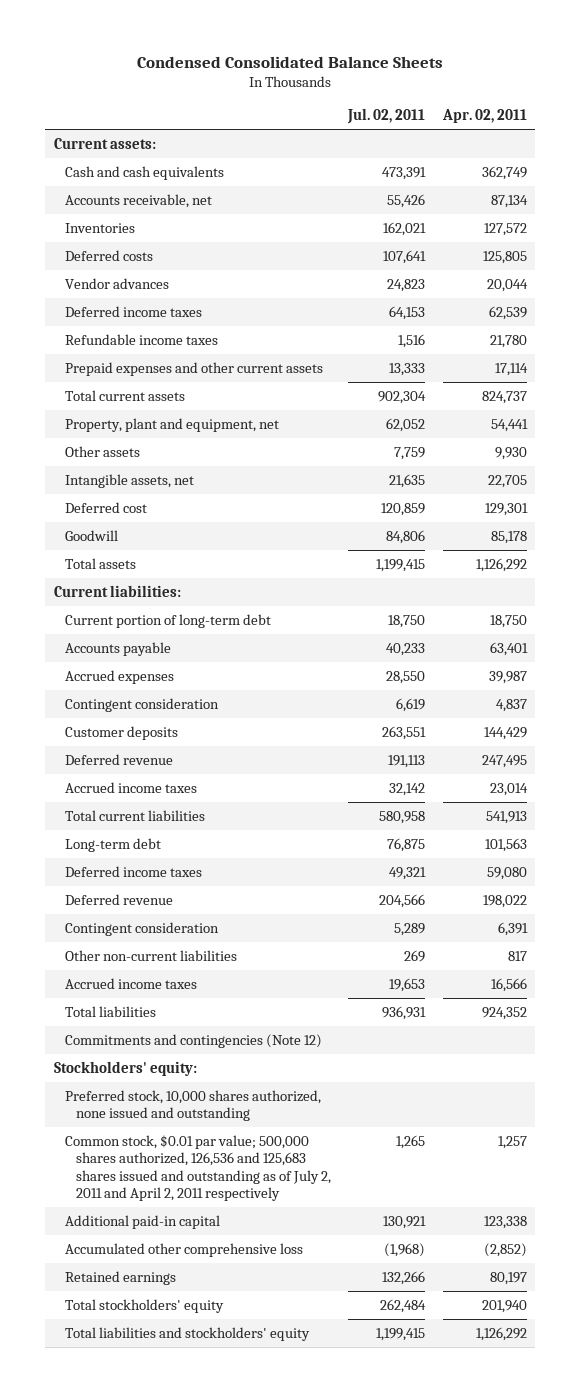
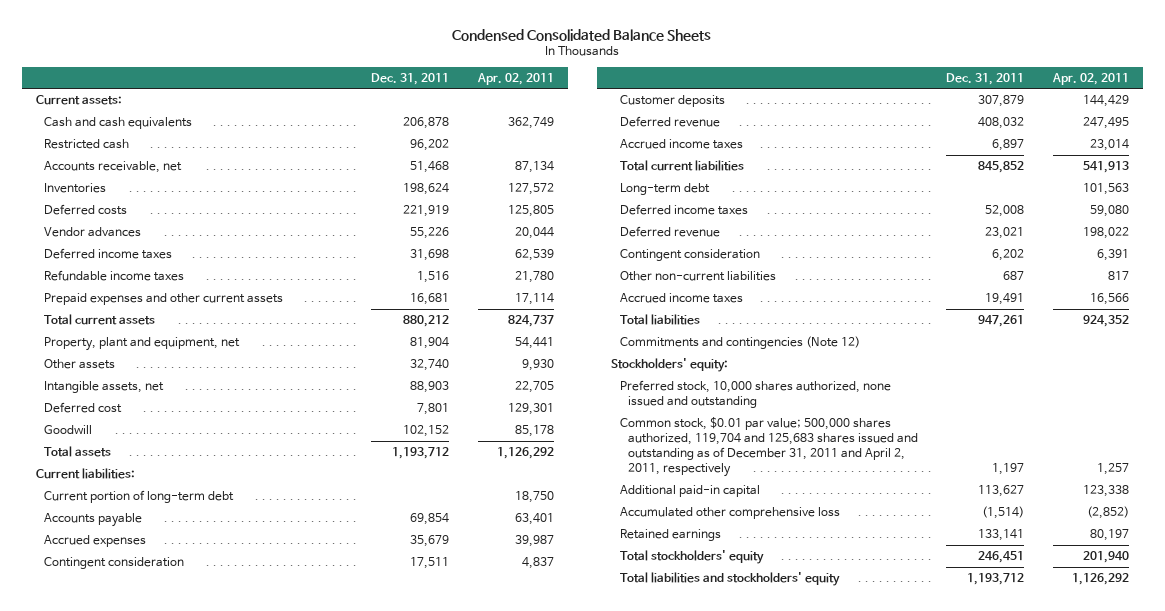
- | Jul. 02, 2011 | Apr. 02, 2011
+ | Dec. 31, 2011 | Apr. 02, 2011
+ Restricted cash | 96,202 |
- Common stock, $0.01 par value; 500,000 shares authorized, 126,536 and 125,683 shares issued and outstanding as of July 2, 2011 and April 2, 2011 respectively | 1,265 | 1,257
+ Common stock, $0.01 par value; 500,000 shares authorized, 119,704 and 125,683 shares issued and outstanding as of December 31, 2011 and April 2, 2011, respectively | 1,197 | 1,257

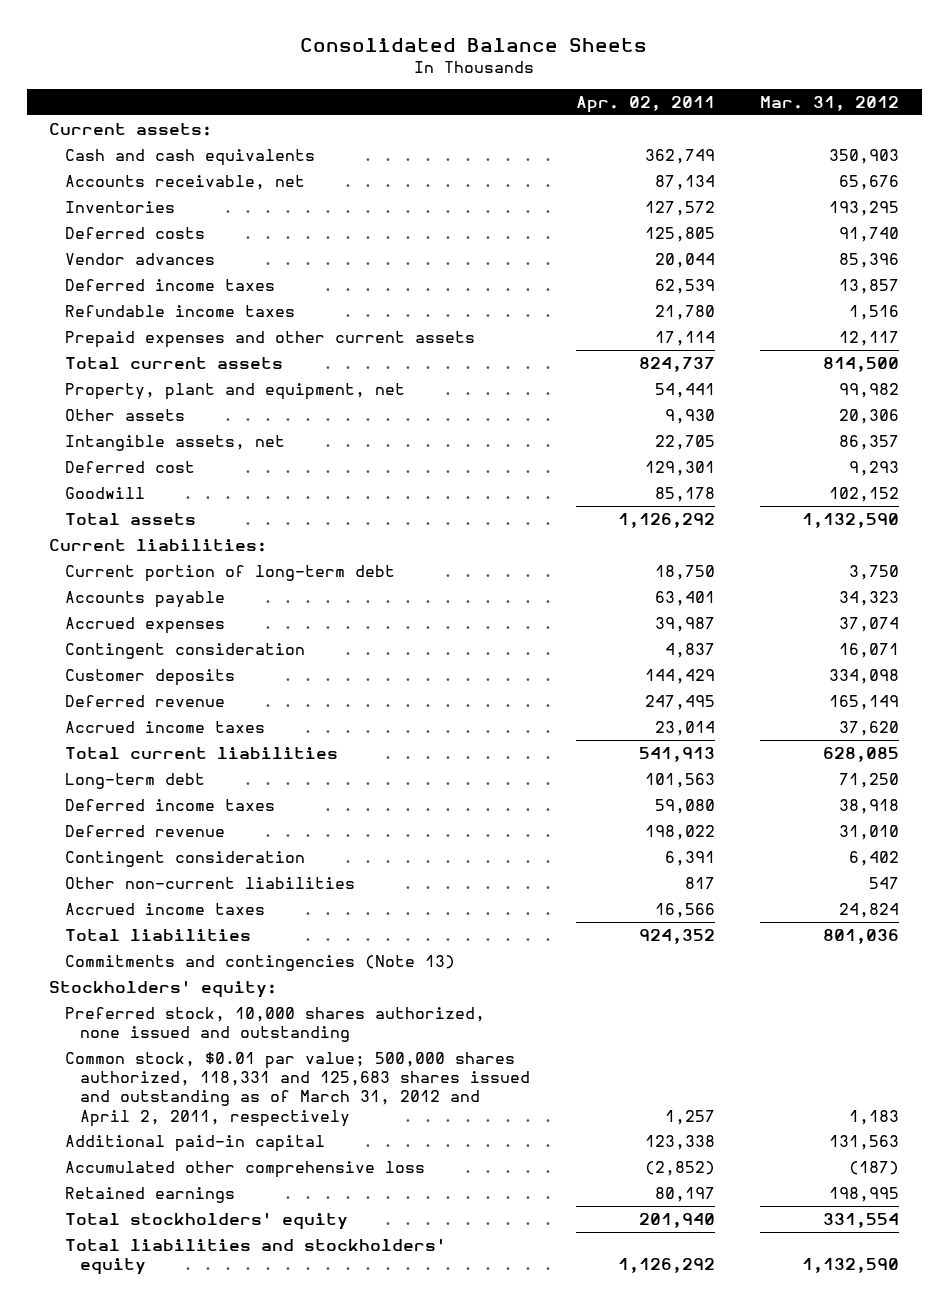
- Condensed Consolidated Balance Sheets
+ Consolidated Balance Sheets
- | Dec. 31, 2011 | Apr. 02, 2011
+ | Apr. 02, 2011 | Mar. 31, 2012
- Restricted cash | 96,202 |
- Commitments and contingencies (Note 12)
+ Commitments and contingencies (Note 13)
- Common stock, $0.01 par value; 500,000 shares authorized, 119,704 and 125,683 shares issued and outstanding as of December 31, 2011 and April 2, 2011, respectively | 1,197 | 1,257
+ Common stock, $0.01 par value; 500,000 shares authorized, 118,331 and 125,683 shares issued and outstanding as of March 31, 2012 and April 2, 2011, respectively | 1,257 | 1,183

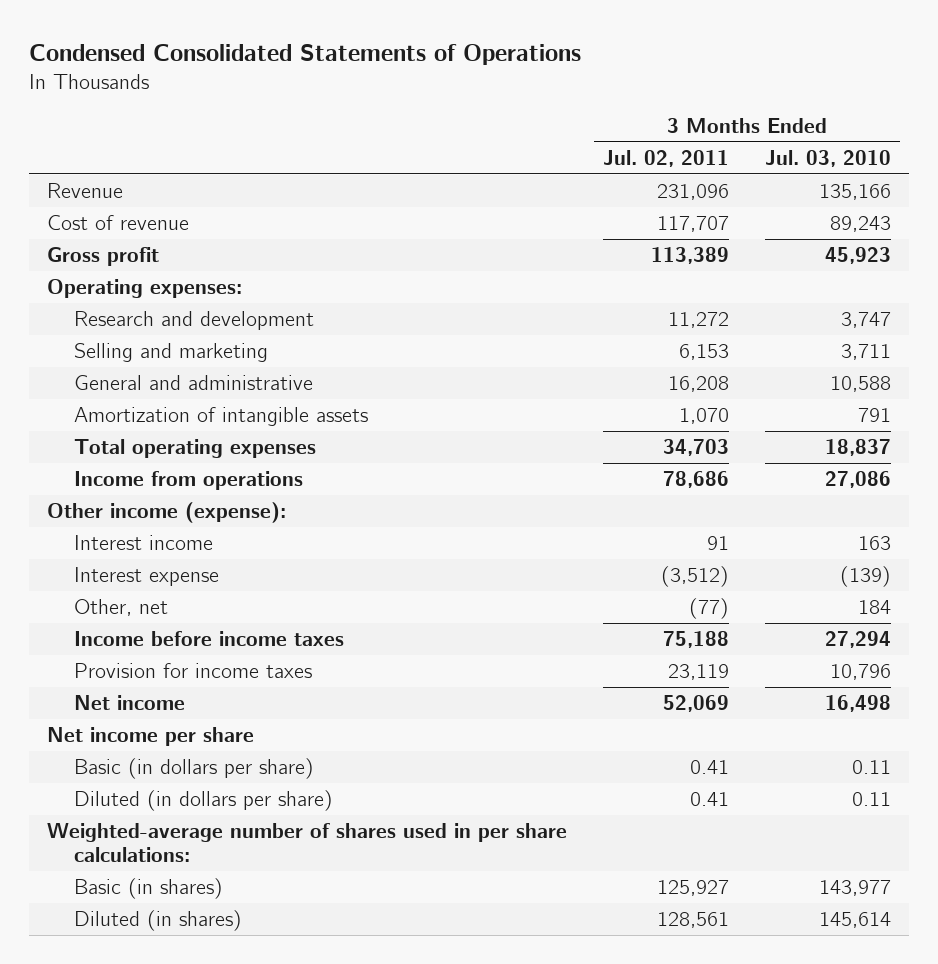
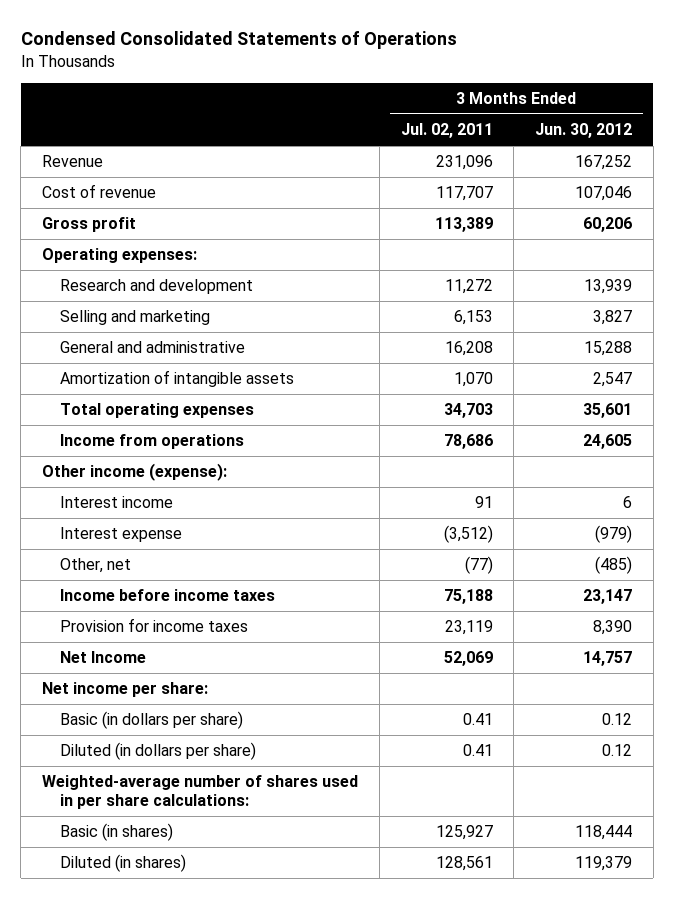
- | 3 Months Ended Jul. 02, 2011 | 3 Months Ended Jul. 03, 2010
+ | 3 Months Ended Jul. 02, 2011 | 3 Months Ended Jun. 30, 2012
- Net income | 52,069 | 16,498
- Net income per share
+ Net Income | 52,069 | 14,757
+ Net income per share:

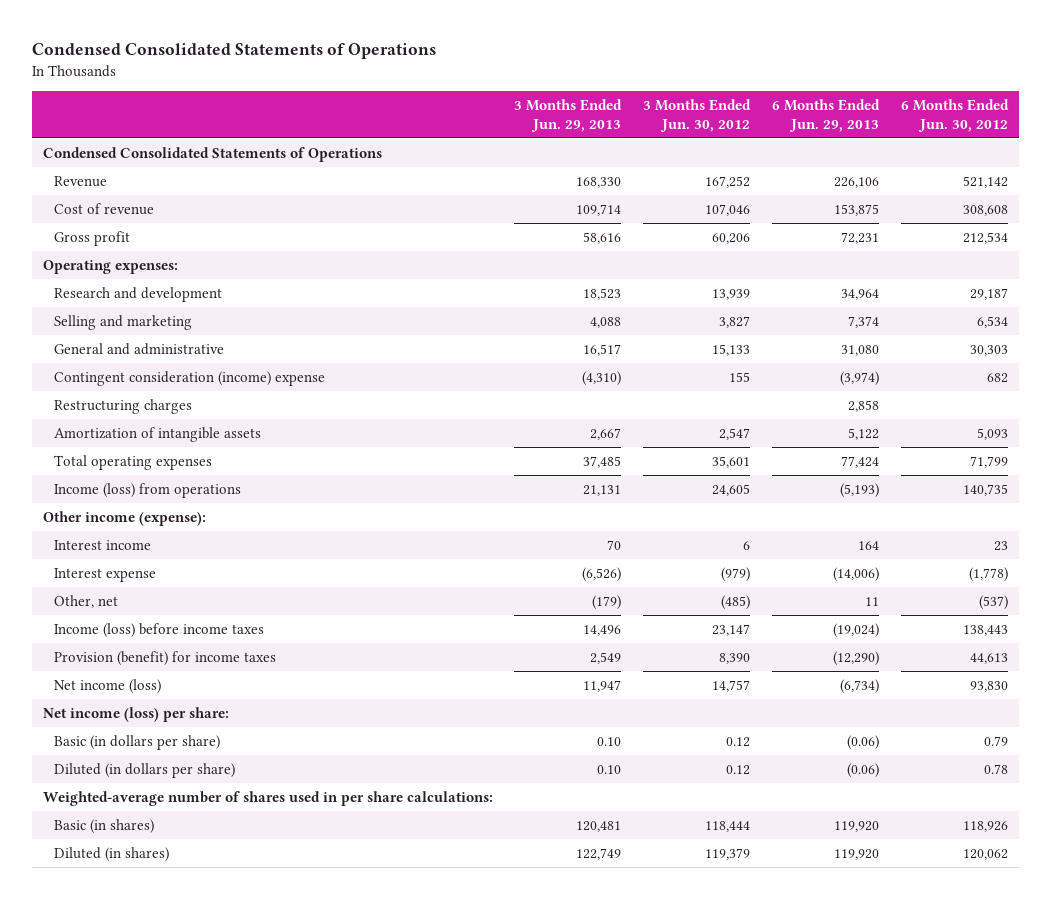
- | 3 Months Ended Jul. 02, 2011 | 3 Months Ended Jun. 30, 2012
+ | 3 Months Ended Jun. 29, 2013 | 3 Months Ended Jun. 30, 2012 | 6 Months Ended Jun. 29, 2013 | 6 Months Ended Jun. 30, 2012
+ Condensed Consolidated Statements of Operations
- General and administrative | 16,208 | 15,288
+ General and administrative | 16,517 | 15,133 | 31,080 | 30,303
+ Contingent consideration (income) expense | (4,310) | 155 | (3,974) | 682
+ Restructuring charges | | | 2,858 |
- Income from operations | 78,686 | 24,605
+ Income (loss) from operations | 21,131 | 24,605 | (5,193) | 140,735
- Income before income taxes | 75,188 | 23,147
- Provision for income taxes | 23,119 | 8,390
- Net Income | 52,069 | 14,757
- Net income per share:
+ Income (loss) before income taxes | 14,496 | 23,147 | (19,024) | 138,443
+ Provision (benefit) for income taxes | 2,549 | 8,390 | (12,290) | 44,613
+ Net income (loss) | 11,947 | 14,757 | (6,734) | 93,830
+ Net income (loss) per share:

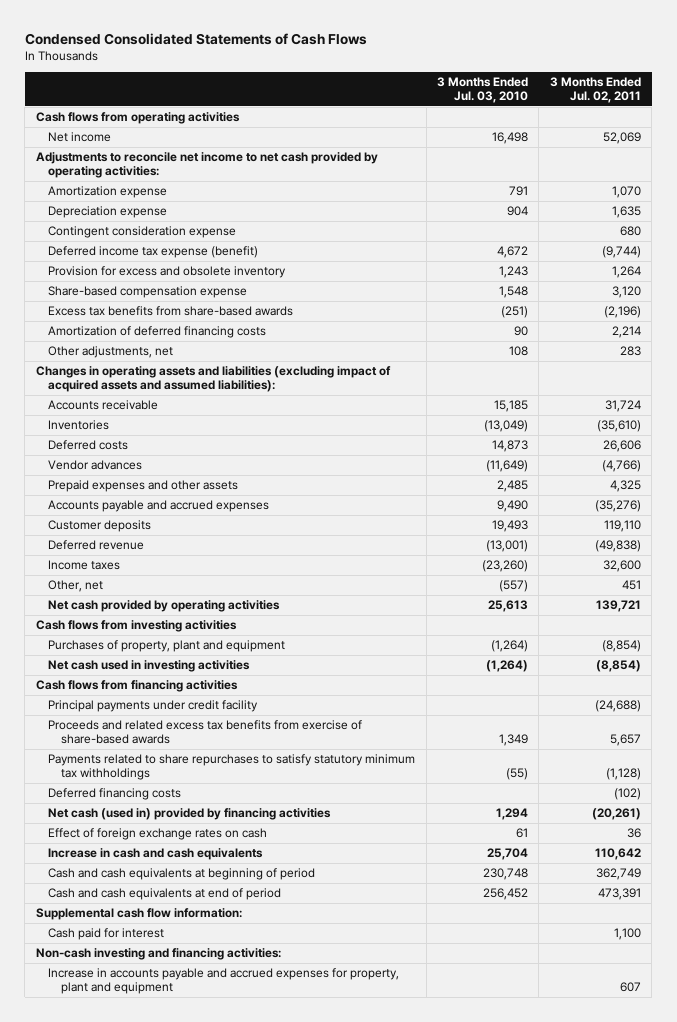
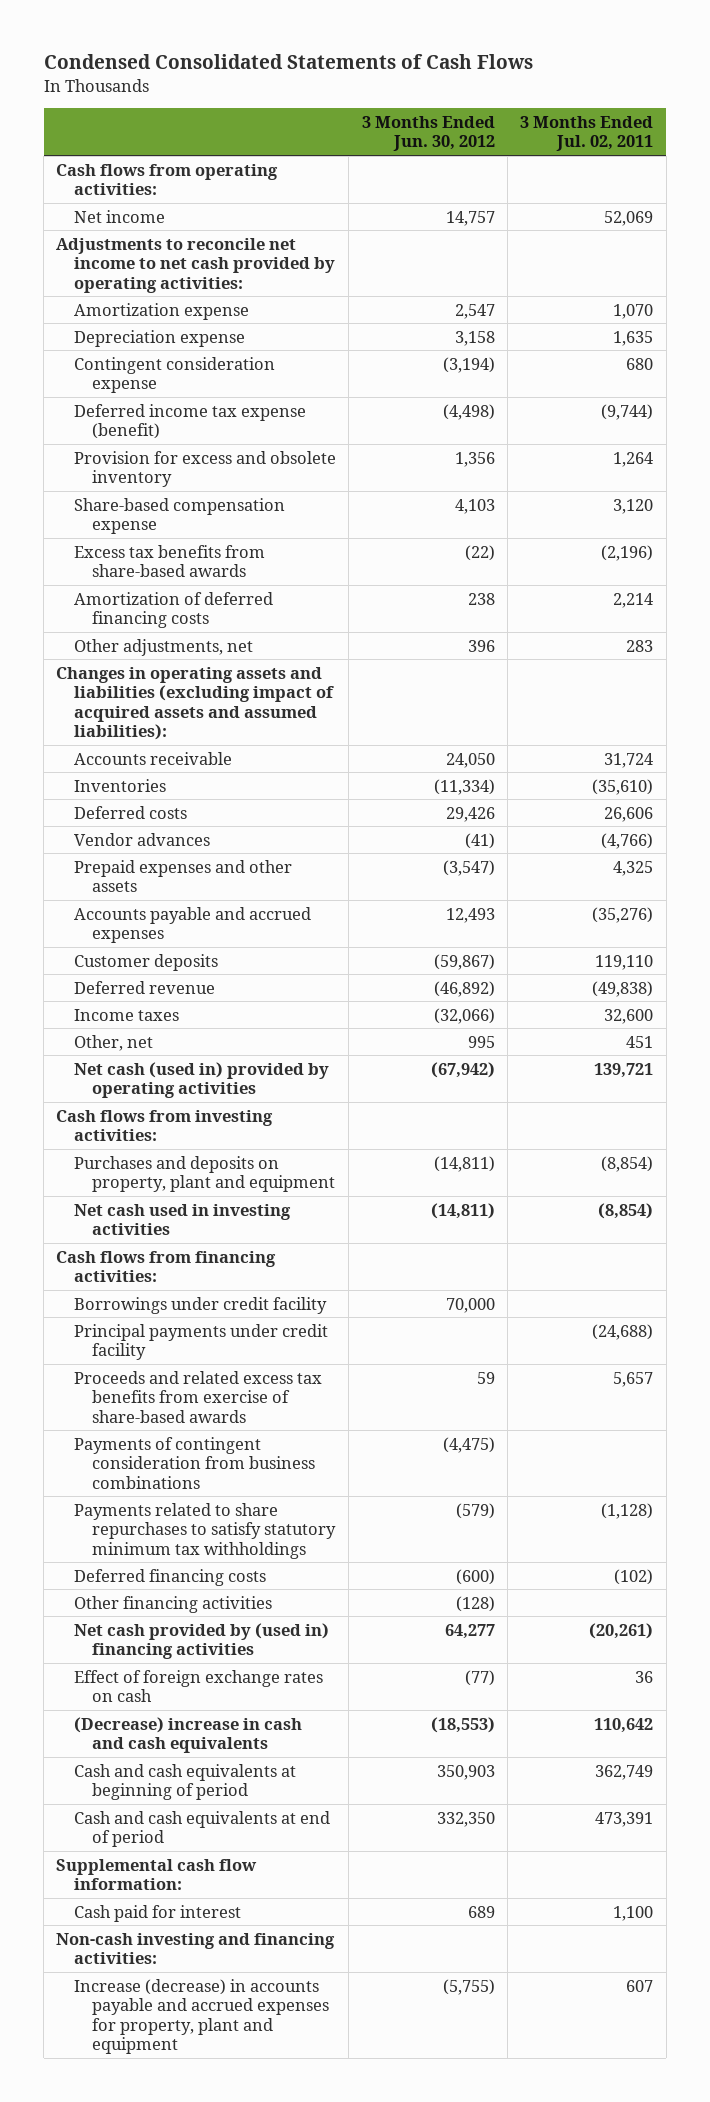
- | 3 Months Ended Jul. 03, 2010 | 3 Months Ended Jul. 02, 2011
+ | 3 Months Ended Jun. 30, 2012 | 3 Months Ended Jul. 02, 2011
- Cash flows from operating activities
+ Cash flows from operating activities:
- Net cash provided by operating activities | 25,613 | 139,721
- Cash flows from investing activities
- Purchases of property, plant and equipment | (1,264) | (8,854)
+ Net cash (used in) provided by operating activities | (67,942) | 139,721
+ Cash flows from investing activities:
+ Purchases and deposits on property, plant and equipment | (14,811) | (8,854)
- Cash flows from financing activities
+ Cash flows from financing activities:
+ Borrowings under credit facility | 70,000 |
+ Payments of contingent consideration from business combinations | (4,475) |
- Net cash (used in) provided by financing activities | 1,294 | (20,261)
+ Other financing activities | (128) |
+ Net cash provided by (used in) financing activities | 64,277 | (20,261)
- Increase in cash and cash equivalents | 25,704 | 110,642
+ (Decrease) increase in cash and cash equivalents | (18,553) | 110,642
- Increase in accounts payable and accrued expenses for property, plant and equipment | | 607
+ Increase (decrease) in accounts payable and accrued expenses for property, plant and equipment | (5,755) | 607

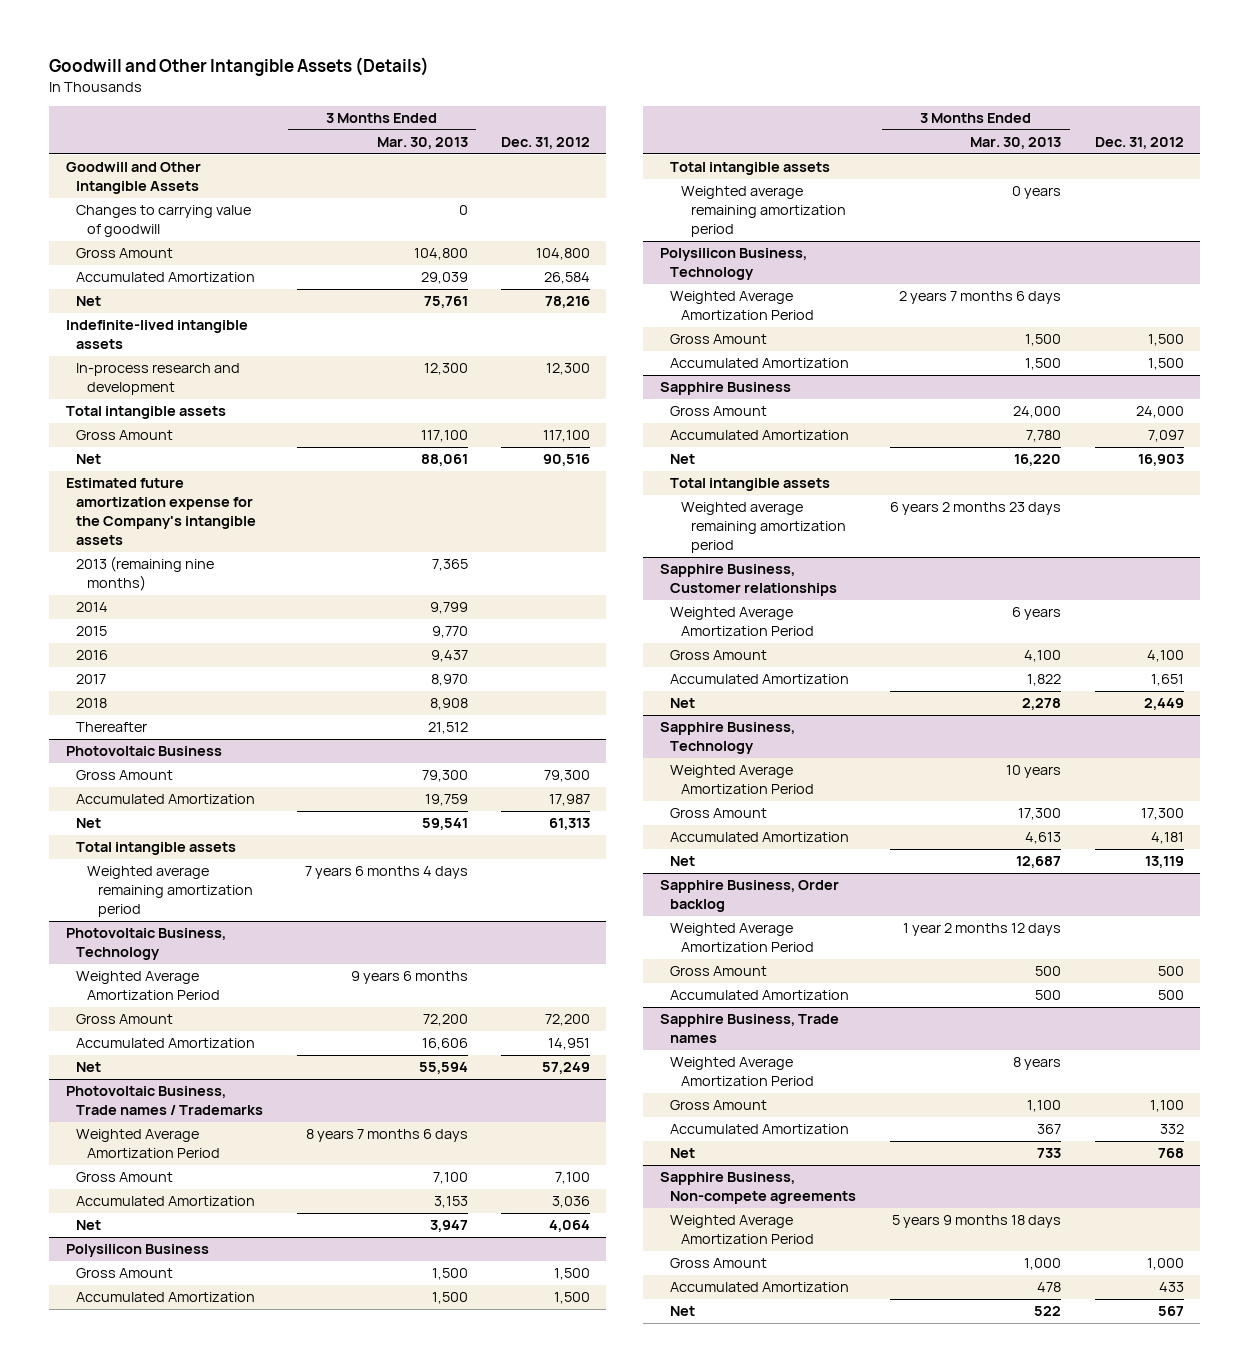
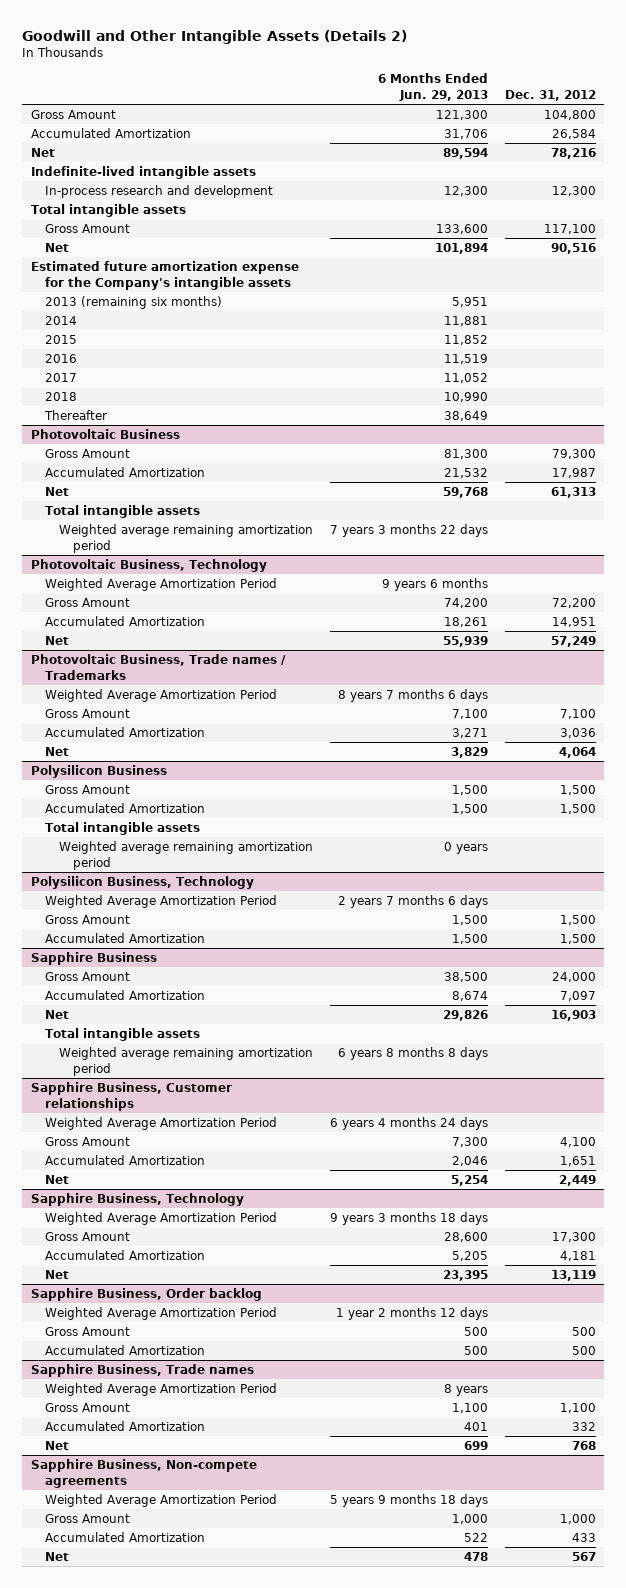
- Goodwill and Other Intangible Assets (Details)
+ Goodwill and Other Intangible Assets (Details 2)
- | 3 Months Ended Mar. 30, 2013 | Dec. 31, 2012
+ | 6 Months Ended Jun. 29, 2013 | Dec. 31, 2012
- Goodwill and Other Intangible Assets
- Changes to carrying value of goodwill | 0 |
- 2013 (remaining nine months) | 7,365 |
+ 2013 (remaining six months) | 5,951 |

